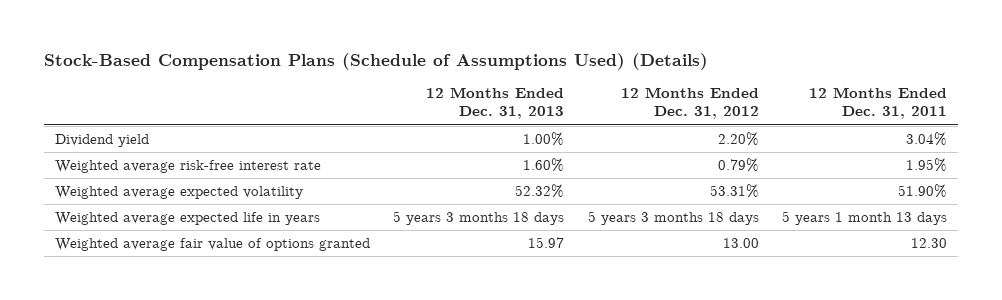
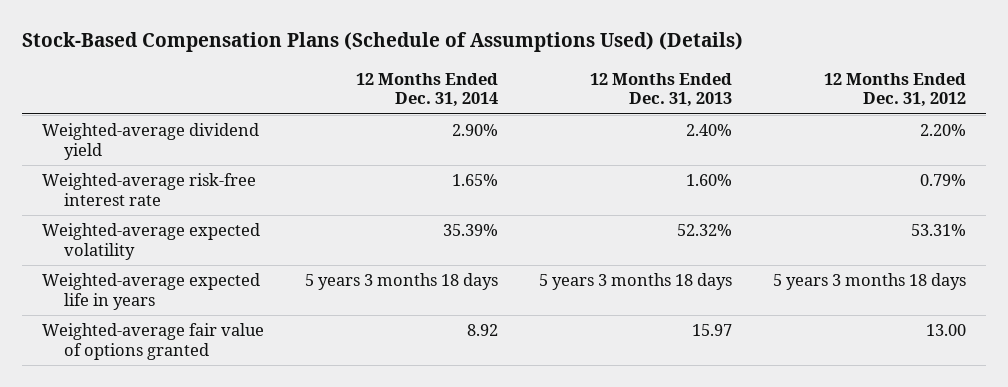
- | 12 Months Ended Dec. 31, 2013 | 12 Months Ended Dec. 31, 2012 | 12 Months Ended Dec. 31, 2011
+ | 12 Months Ended Dec. 31, 2014 | 12 Months Ended Dec. 31, 2013 | 12 Months Ended Dec. 31, 2012
- Dividend yield | 1.00% | 2.20% | 3.04%
- Weighted average risk-free interest rate | 1.60% | 0.79% | 1.95%
- Weighted average expected volatility | 52.32% | 53.31% | 51.90%
- Weighted average expected life in years | 5 years 3 months 18 days | 5 years 3 months 18 days | 5 years 1 month 13 days
- Weighted average fair value of options granted | 15.97 | 13.00 | 12.30
+ Weighted-average dividend yield | 2.90% | 2.40% | 2.20%
+ Weighted-average risk-free interest rate | 1.65% | 1.60% | 0.79%
+ Weighted-average expected volatility | 35.39% | 52.32% | 53.31%
+ Weighted-average expected life in years | 5 years 3 months 18 days | 5 years 3 months 18 days | 5 years 3 months 18 days
+ Weighted-average fair value of options granted | 8.92 | 15.97 | 13.00

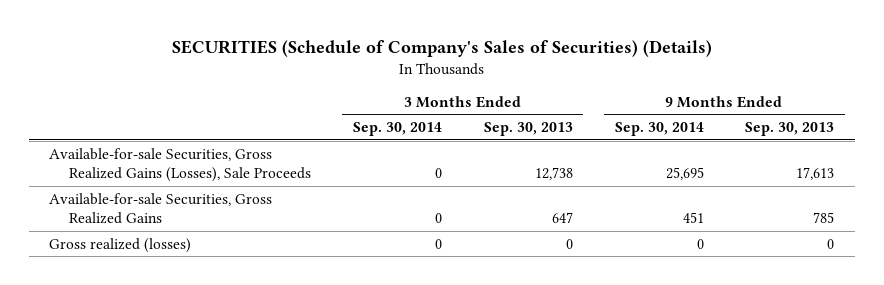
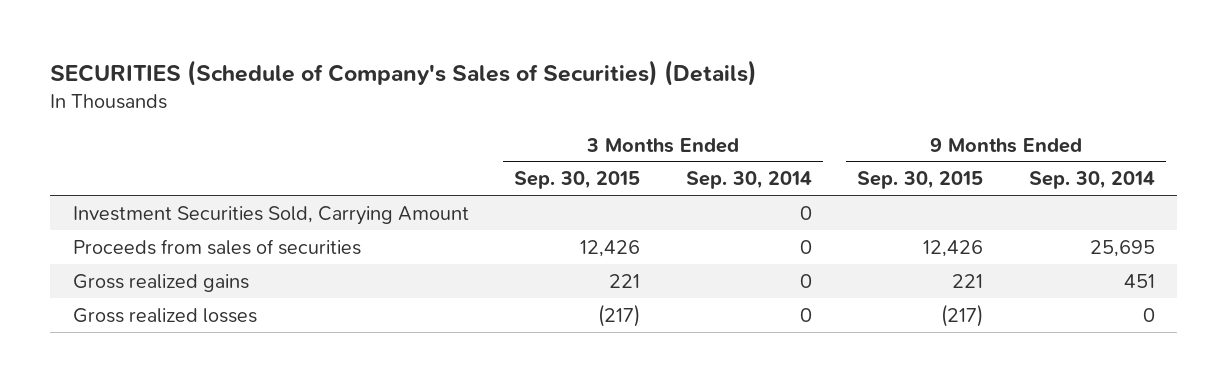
- | 3 Months Ended Sep. 30, 2014 | 3 Months Ended Sep. 30, 2013 | 9 Months Ended Sep. 30, 2014 | 9 Months Ended Sep. 30, 2013
+ | 3 Months Ended Sep. 30, 2015 | 3 Months Ended Sep. 30, 2014 | 9 Months Ended Sep. 30, 2015 | 9 Months Ended Sep. 30, 2014
- Available-for-sale Securities, Gross Realized Gains (Losses), Sale Proceeds | 0 | 12,738 | 25,695 | 17,613
- Available-for-sale Securities, Gross Realized Gains | 0 | 647 | 451 | 785
- Gross realized (losses) | 0 | 0 | 0 | 0
+ Investment Securities Sold, Carrying Amount | | 0 | |
+ Proceeds from sales of securities | 12,426 | 0 | 12,426 | 25,695
+ Gross realized gains | 221 | 0 | 221 | 451
+ Gross realized losses | (217) | 0 | (217) | 0

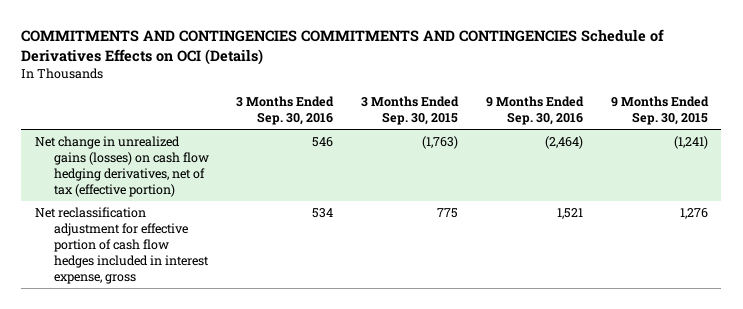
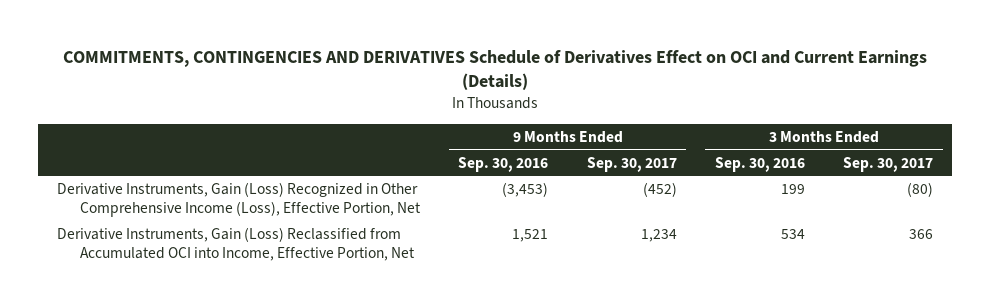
- COMMITMENTS AND CONTINGENCIES COMMITMENTS AND CONTINGENCIES Schedule of Derivatives Effects on OCI (Details)
+ COMMITMENTS, CONTINGENCIES AND DERIVATIVES Schedule of Derivatives Effect on OCI and Current Earnings (Details)
- | 3 Months Ended Sep. 30, 2016 | 3 Months Ended Sep. 30, 2015 | 9 Months Ended Sep. 30, 2016 | 9 Months Ended Sep. 30, 2015
+ | 9 Months Ended Sep. 30, 2016 | 9 Months Ended Sep. 30, 2017 | 3 Months Ended Sep. 30, 2016 | 3 Months Ended Sep. 30, 2017
- Net change in unrealized gains (losses) on cash flow hedging derivatives, net of tax (effective portion) | 546 | (1,763) | (2,464) | (1,241)
- Net reclassification adjustment for effective portion of cash flow hedges included in interest expense, gross | 534 | 775 | 1,521 | 1,276
+ Derivative Instruments, Gain (Loss) Recognized in Other Comprehensive Income (Loss), Effective Portion, Net | (3,453) | (452) | 199 | (80)
+ Derivative Instruments, Gain (Loss) Reclassified from Accumulated OCI into Income, Effective Portion, Net | 1,521 | 1,234 | 534 | 366

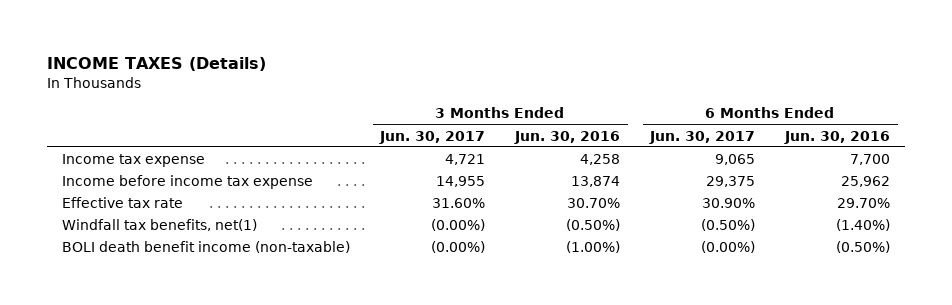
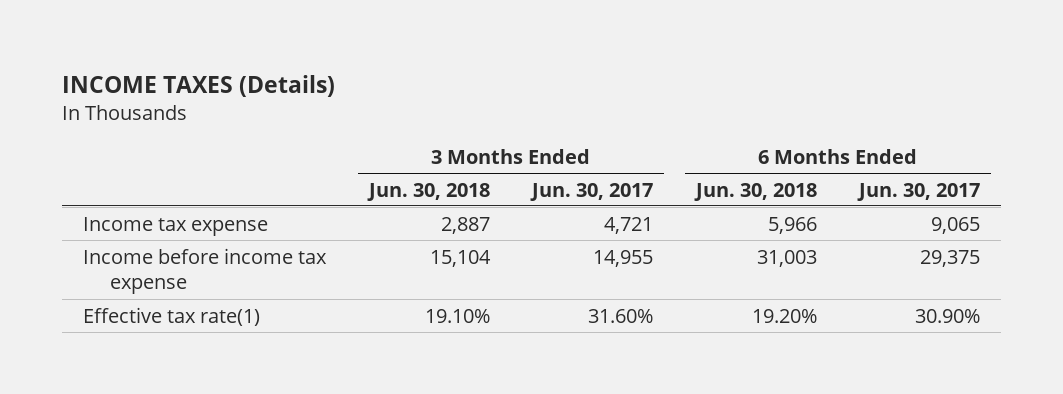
- | 3 Months Ended Jun. 30, 2017 | 3 Months Ended Jun. 30, 2016 | 6 Months Ended Jun. 30, 2017 | 6 Months Ended Jun. 30, 2016
+ | 3 Months Ended Jun. 30, 2018 | 3 Months Ended Jun. 30, 2017 | 6 Months Ended Jun. 30, 2018 | 6 Months Ended Jun. 30, 2017
- Effective tax rate | 31.60% | 30.70% | 30.90% | 29.70%
- Windfall tax benefits, net(1) | (0.00%) | (0.50%) | (0.50%) | (1.40%)
- BOLI death benefit income (non-taxable) | (0.00%) | (1.00%) | (0.00%) | (0.50%)
+ Effective tax rate(1) | 19.10% | 31.60% | 19.20% | 30.90%

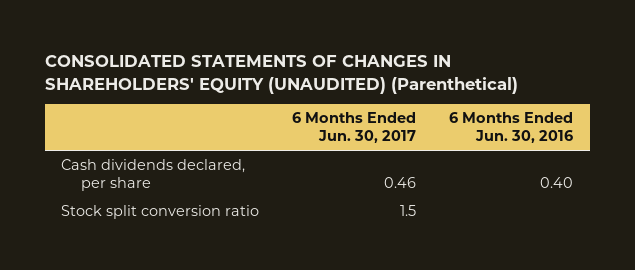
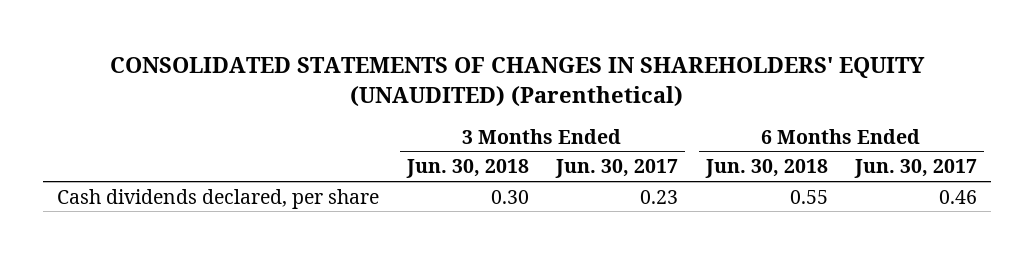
- | 6 Months Ended Jun. 30, 2017 | 6 Months Ended Jun. 30, 2016
+ | 3 Months Ended Jun. 30, 2018 | 3 Months Ended Jun. 30, 2017 | 6 Months Ended Jun. 30, 2018 | 6 Months Ended Jun. 30, 2017
- Stock split conversion ratio | 1.5 |

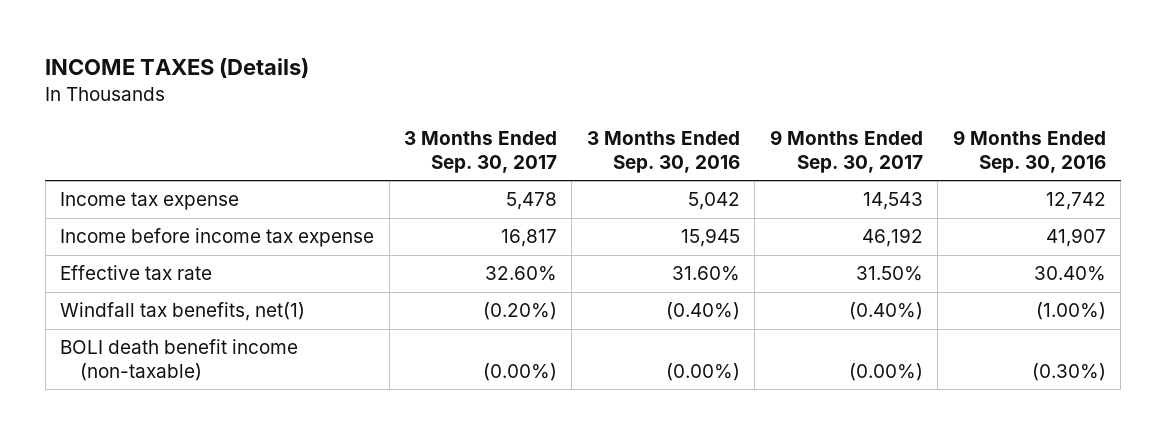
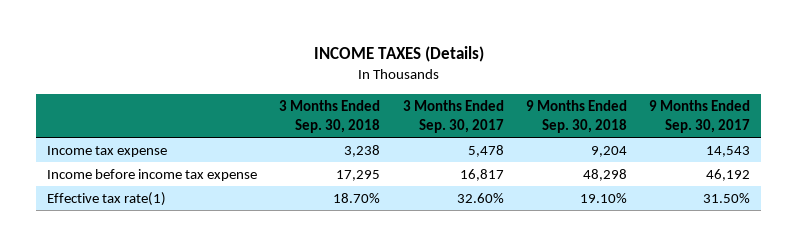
- | 3 Months Ended Sep. 30, 2017 | 3 Months Ended Sep. 30, 2016 | 9 Months Ended Sep. 30, 2017 | 9 Months Ended Sep. 30, 2016
+ | 3 Months Ended Sep. 30, 2018 | 3 Months Ended Sep. 30, 2017 | 9 Months Ended Sep. 30, 2018 | 9 Months Ended Sep. 30, 2017
- Effective tax rate | 32.60% | 31.60% | 31.50% | 30.40%
- Windfall tax benefits, net(1) | (0.20%) | (0.40%) | (0.40%) | (1.00%)
- BOLI death benefit income (non-taxable) | (0.00%) | (0.00%) | (0.00%) | (0.30%)
+ Effective tax rate(1) | 18.70% | 32.60% | 19.10% | 31.50%

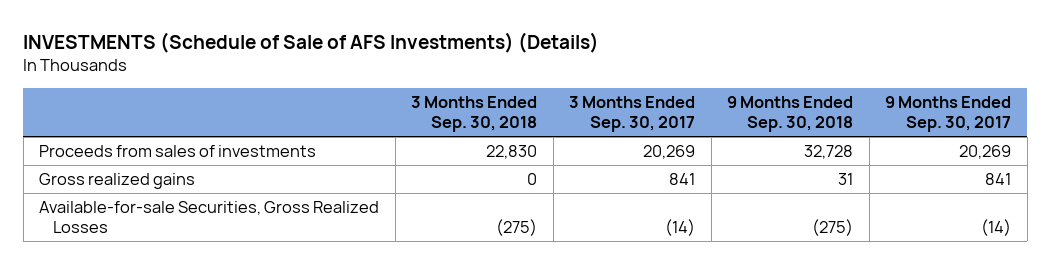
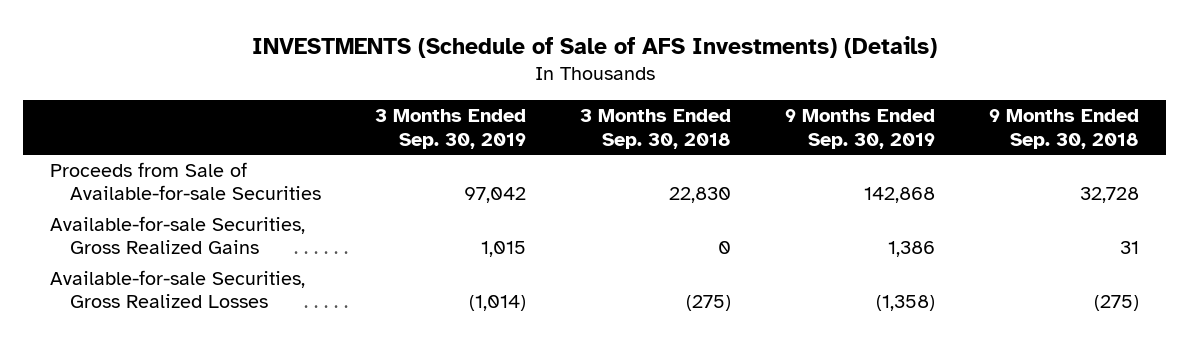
- | 3 Months Ended Sep. 30, 2018 | 3 Months Ended Sep. 30, 2017 | 9 Months Ended Sep. 30, 2018 | 9 Months Ended Sep. 30, 2017
+ | 3 Months Ended Sep. 30, 2019 | 3 Months Ended Sep. 30, 2018 | 9 Months Ended Sep. 30, 2019 | 9 Months Ended Sep. 30, 2018
- Proceeds from sales of investments | 22,830 | 20,269 | 32,728 | 20,269
- Gross realized gains | 0 | 841 | 31 | 841
+ Proceeds from Sale of Available-for-sale Securities | 97,042 | 22,830 | 142,868 | 32,728
+ Available-for-sale Securities, Gross Realized Gains | 1,015 | 0 | 1,386 | 31

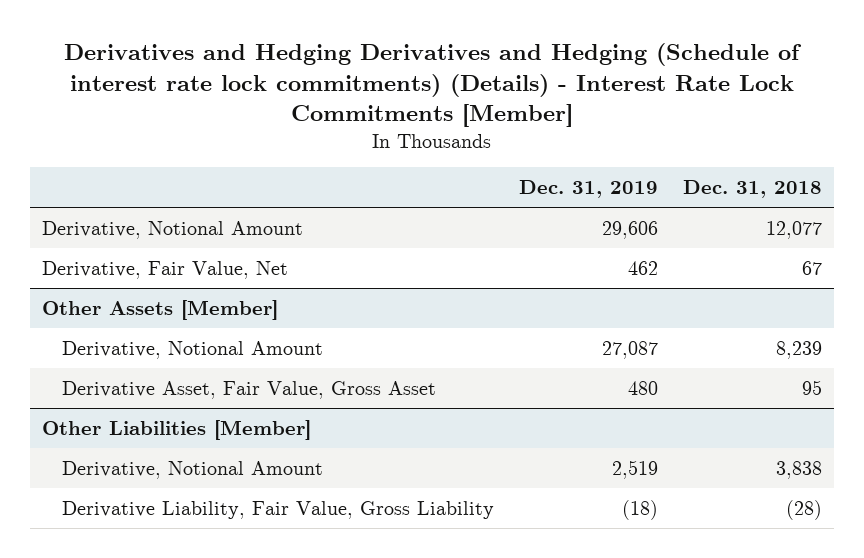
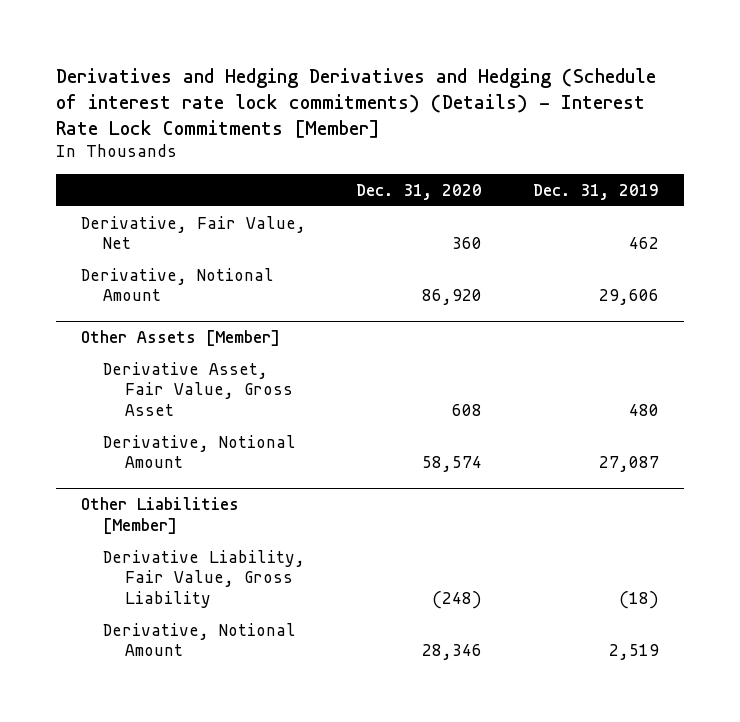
- | Dec. 31, 2019 | Dec. 31, 2018
+ | Dec. 31, 2020 | Dec. 31, 2019
moved down: Derivative, Notional Amount | 86,920 | 29,606
@ Other Assets [Member]
moved down: Derivative, Notional Amount | 58,574 | 27,087
@ Other Liabilities [Member]
moved down: Derivative, Notional Amount | 28,346 | 2,519

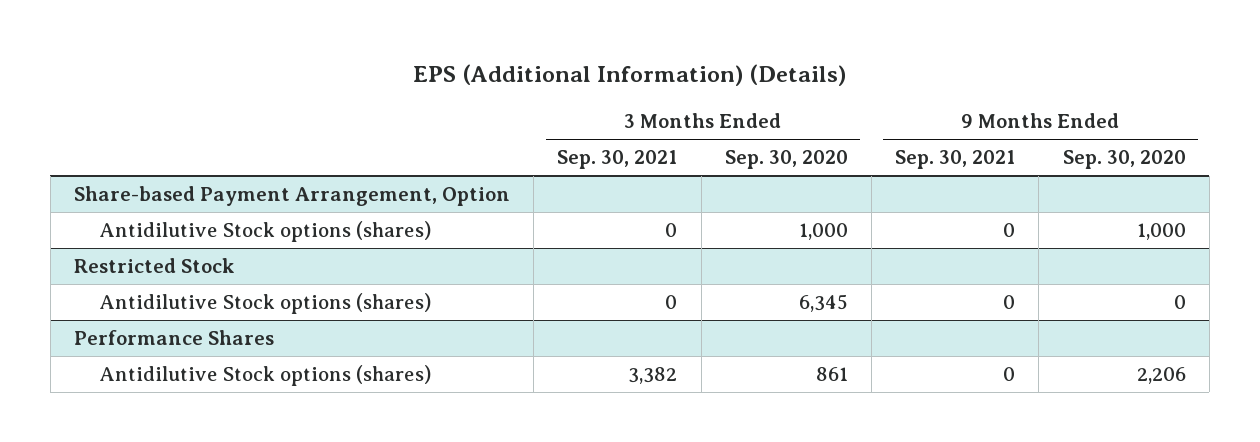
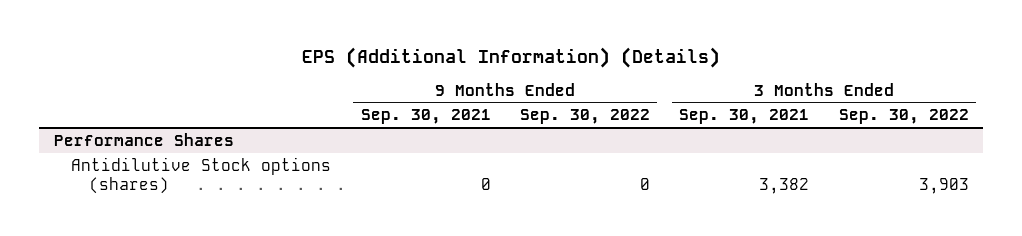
- | 3 Months Ended Sep. 30, 2021 | 3 Months Ended Sep. 30, 2020 | 9 Months Ended Sep. 30, 2021 | 9 Months Ended Sep. 30, 2020
+ | 9 Months Ended Sep. 30, 2021 | 9 Months Ended Sep. 30, 2022 | 3 Months Ended Sep. 30, 2021 | 3 Months Ended Sep. 30, 2022
- Share-based Payment Arrangement, Option
- Antidilutive Stock options (shares) | 0 | 1,000 | 0 | 1,000
- Restricted Stock
- Antidilutive Stock options (shares) | 0 | 6,345 | 0 | 0

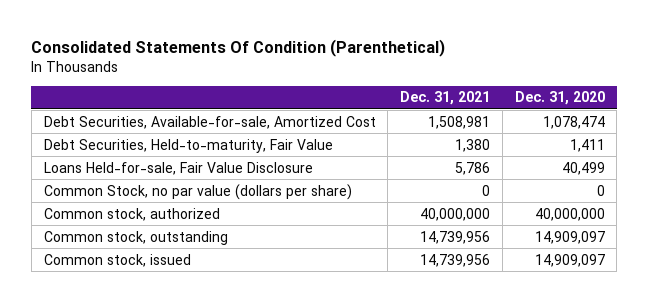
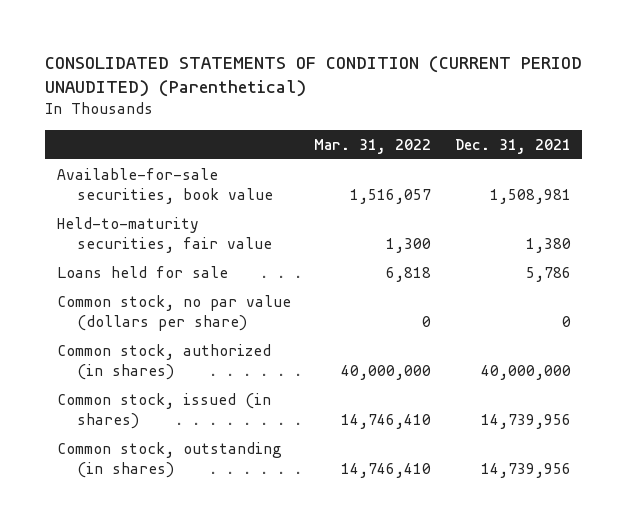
- Consolidated Statements Of Condition (Parenthetical)
+ CONSOLIDATED STATEMENTS OF CONDITION (CURRENT PERIOD UNAUDITED) (Parenthetical)
- | Dec. 31, 2021 | Dec. 31, 2020
+ | Mar. 31, 2022 | Dec. 31, 2021
- Debt Securities, Available-for-sale, Amortized Cost | 1,508,981 | 1,078,474
- Debt Securities, Held-to-maturity, Fair Value | 1,380 | 1,411
- Loans Held-for-sale, Fair Value Disclosure | 5,786 | 40,499
- Common Stock, no par value (dollars per share) | 0 | 0
- Common stock, authorized | 40,000,000 | 40,000,000
- Common stock, outstanding | 14,739,956 | 14,909,097
- Common stock, issued | 14,739,956 | 14,909,097
+ Available-for-sale securities, book value | 1,516,057 | 1,508,981
+ Held-to-maturity securities, fair value | 1,300 | 1,380
+ Loans held for sale | 6,818 | 5,786
+ Common stock, no par value (dollars per share) | 0 | 0
+ Common stock, authorized (in shares) | 40,000,000 | 40,000,000
+ Common stock, issued (in shares) | 14,746,410 | 14,739,956
+ Common stock, outstanding (in shares) | 14,746,410 | 14,739,956

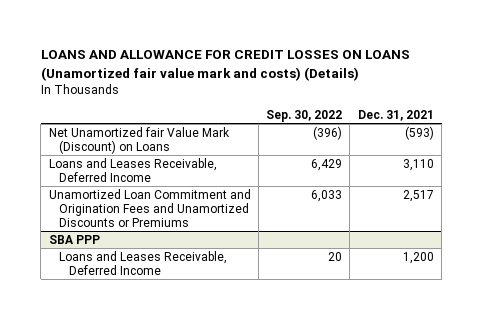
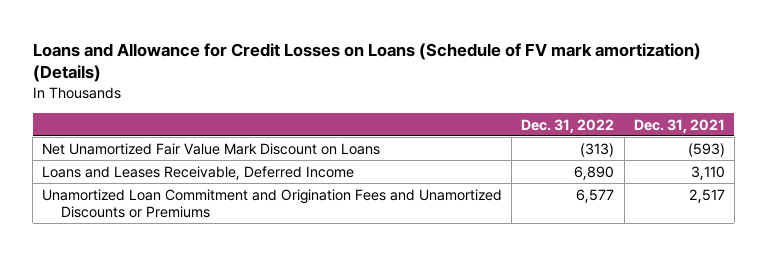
- LOANS AND ALLOWANCE FOR CREDIT LOSSES ON LOANS (Unamortized fair value mark and costs) (Details)
+ Loans and Allowance for Credit Losses on Loans (Schedule of FV mark amortization) (Details)
- | Sep. 30, 2022 | Dec. 31, 2021
+ | Dec. 31, 2022 | Dec. 31, 2021
- Net Unamortized fair Value Mark (Discount) on Loans | (396) | (593)
+ Net Unamortized Fair Value Mark Discount on Loans | (313) | (593)
- SBA PPP
- Loans and Leases Receivable, Deferred Income | 20 | 1,200

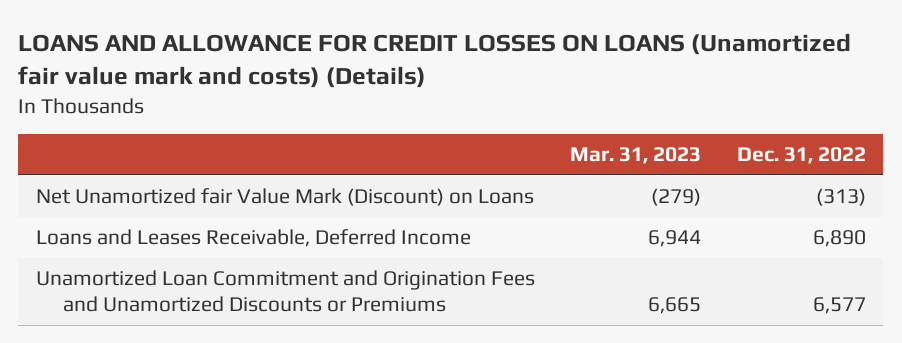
- Loans and Allowance for Credit Losses on Loans (Schedule of FV mark amortization) (Details)
+ LOANS AND ALLOWANCE FOR CREDIT LOSSES ON LOANS (Unamortized fair value mark and costs) (Details)
- | Dec. 31, 2022 | Dec. 31, 2021
+ | Mar. 31, 2023 | Dec. 31, 2022
- Net Unamortized Fair Value Mark Discount on Loans | (313) | (593)
+ Net Unamortized fair Value Mark (Discount) on Loans | (279) | (313)

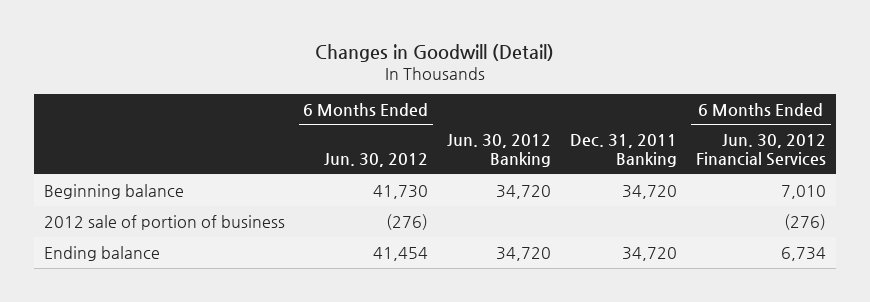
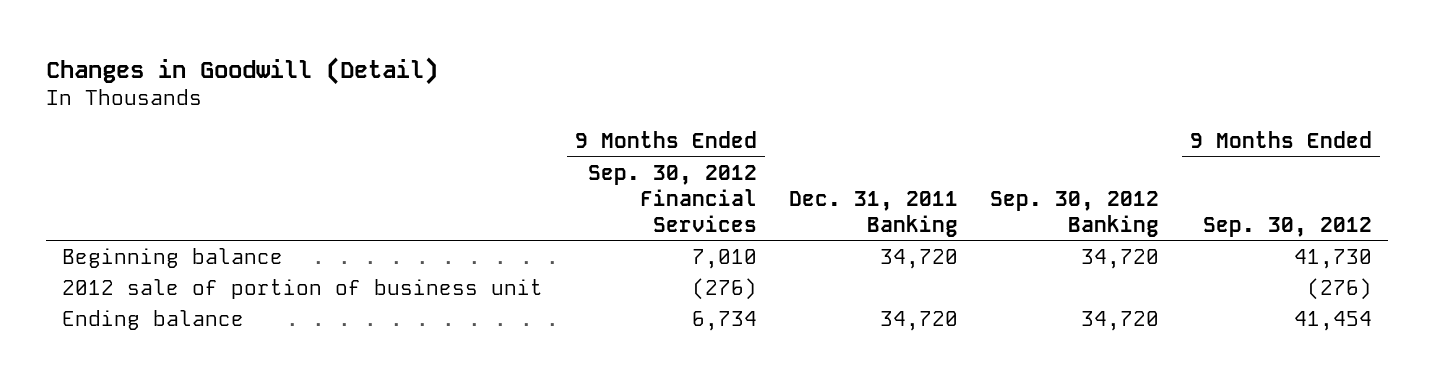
- | 6 Months Ended Jun. 30, 2012 | Jun. 30, 2012 Banking | Dec. 31, 2011 Banking | 6 Months Ended Jun. 30, 2012 Financial Services
+ | 9 Months Ended Sep. 30, 2012 Financial Services | Dec. 31, 2011 Banking | Sep. 30, 2012 Banking | 9 Months Ended Sep. 30, 2012
- 2012 sale of portion of business | (276) | | | (276)
+ 2012 sale of portion of business unit | (276) | | | (276)

